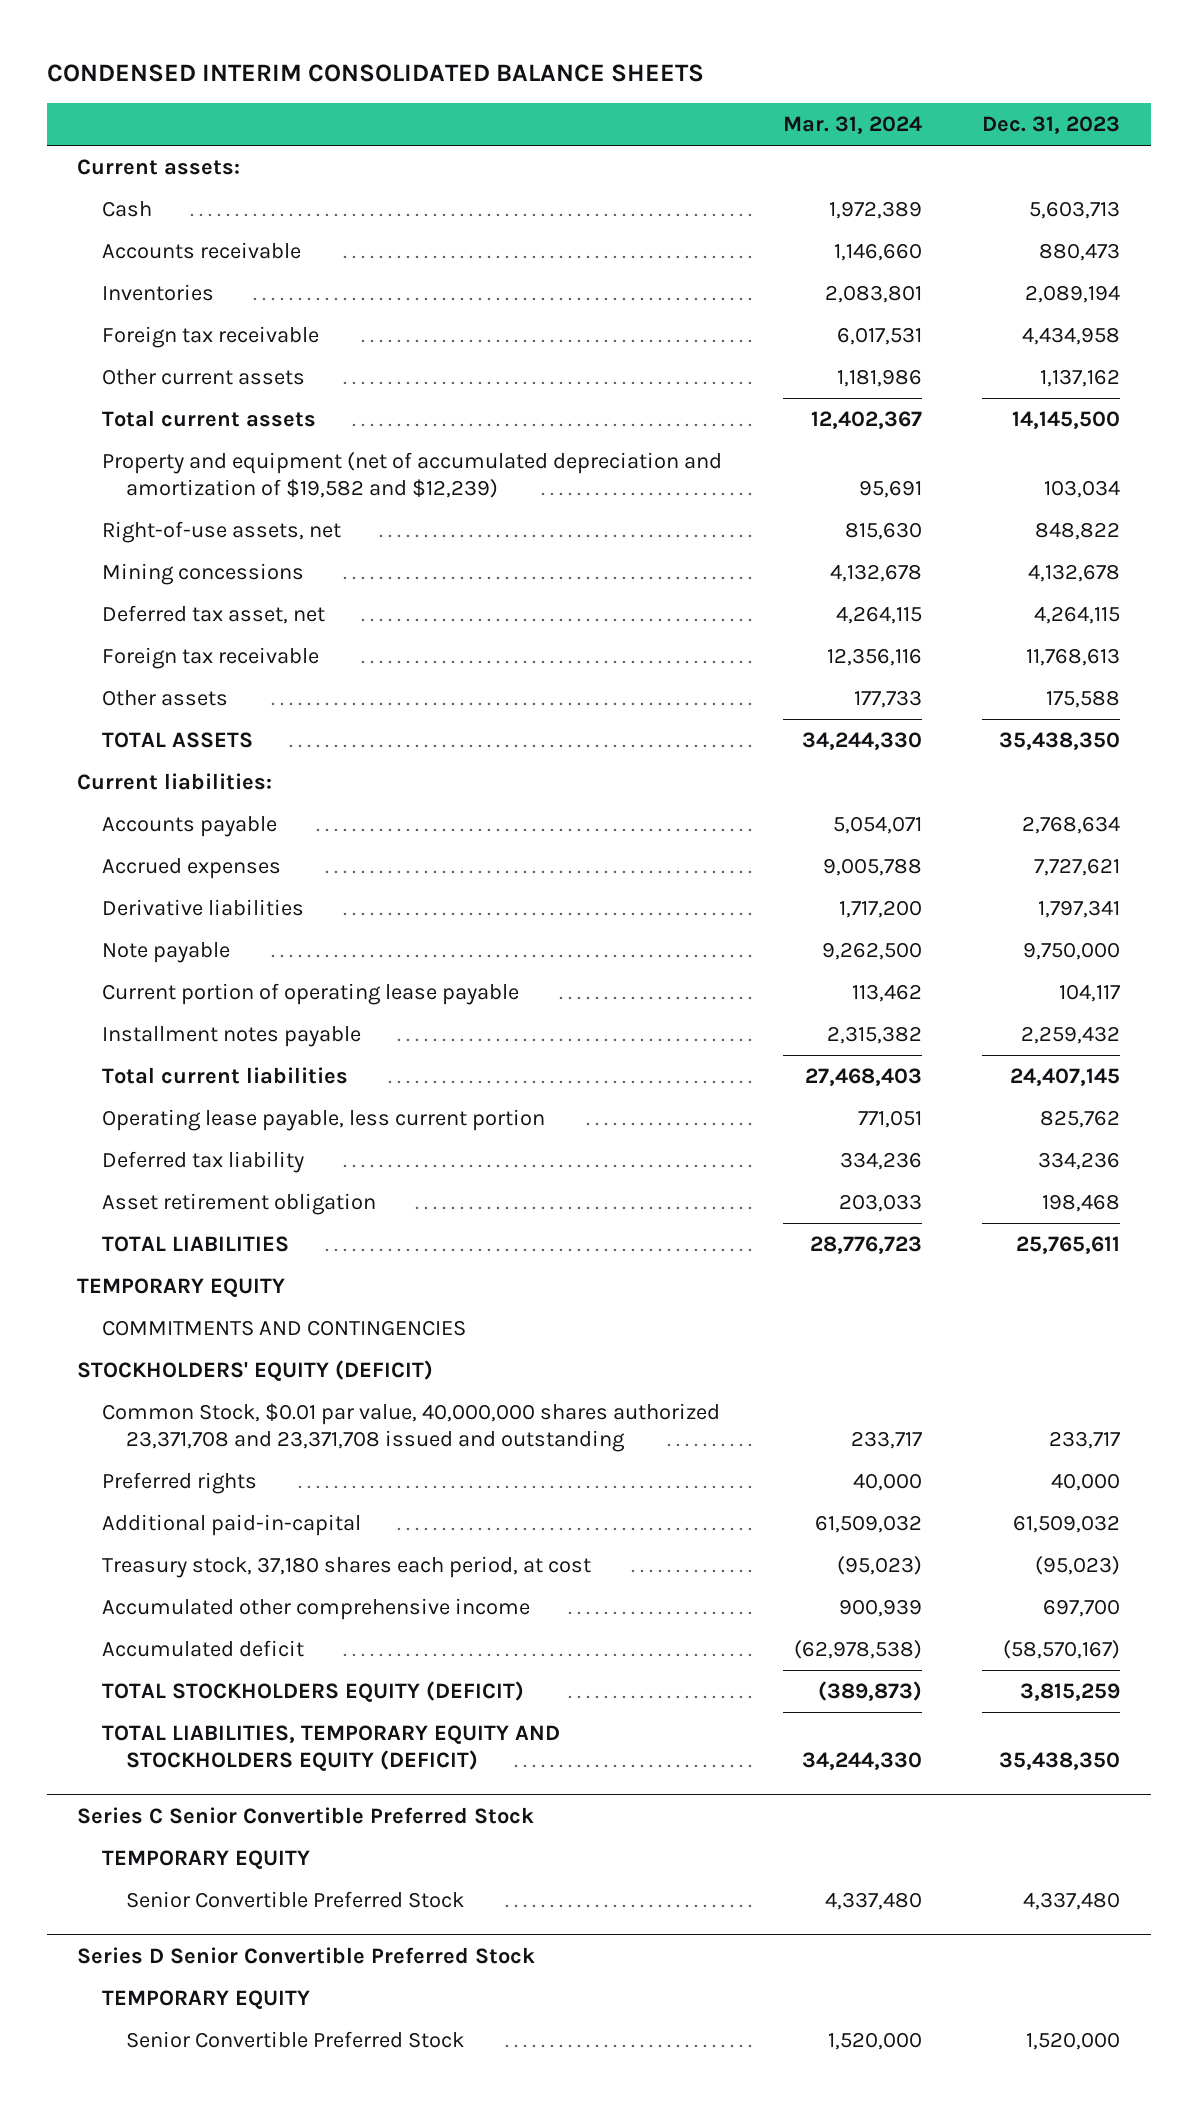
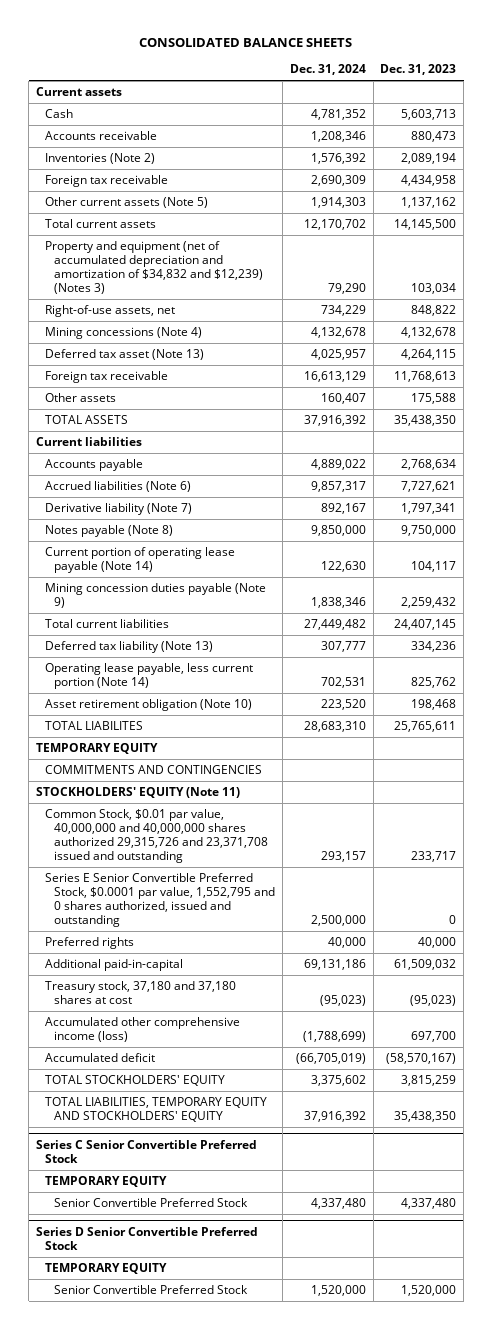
- CONDENSED INTERIM CONSOLIDATED BALANCE SHEETS
+ CONSOLIDATED BALANCE SHEETS
- | Mar. 31, 2024 | Dec. 31, 2023
+ | Dec. 31, 2024 | Dec. 31, 2023
- Current assets:
+ Current assets
- Inventories | 2,083,801 | 2,089,194
+ Inventories (Note 2) | 1,576,392 | 2,089,194
- Other current assets | 1,181,986 | 1,137,162
+ Other current assets (Note 5) | 1,914,303 | 1,137,162
- Property and equipment (net of accumulated depreciation and amortization of $19,582 and $12,239) | 95,691 | 103,034
+ Property and equipment (net of accumulated depreciation and amortization of $34,832 and $12,239) (Notes 3) | 79,290 | 103,034
- Mining concessions | 4,132,678 | 4,132,678
- Deferred tax asset, net | 4,264,115 | 4,264,115
+ Mining concessions (Note 4) | 4,132,678 | 4,132,678
+ Deferred tax asset (Note 13) | 4,025,957 | 4,264,115
- Current liabilities:
+ Current liabilities
- Accrued expenses | 9,005,788 | 7,727,621
- Derivative liabilities | 1,717,200 | 1,797,341
- Note payable | 9,262,500 | 9,750,000
- Current portion of operating lease payable | 113,462 | 104,117
- Installment notes payable | 2,315,382 | 2,259,432
+ Accrued liabilities (Note 6) | 9,857,317 | 7,727,621
+ Derivative liability (Note 7) | 892,167 | 1,797,341
+ Notes payable (Note 8) | 9,850,000 | 9,750,000
+ Current portion of operating lease payable (Note 14) | 122,630 | 104,117
+ Mining concession duties payable (Note 9) | 1,838,346 | 2,259,432
- Operating lease payable, less current portion | 771,051 | 825,762
- Deferred tax liability | 334,236 | 334,236
- Asset retirement obligation | 203,033 | 198,468
- TOTAL LIABILITIES | 28,776,723 | 25,765,611
+ Deferred tax liability (Note 13) | 307,777 | 334,236
+ Operating lease payable, less current portion (Note 14) | 702,531 | 825,762
+ Asset retirement obligation (Note 10) | 223,520 | 198,468
+ TOTAL LIABILITES | 28,683,310 | 25,765,611
- STOCKHOLDERS' EQUITY (DEFICIT)
- Common Stock, $0.01 par value, 40,000,000 shares authorized 23,371,708 and 23,371,708 issued and outstanding | 233,717 | 233,717
+ STOCKHOLDERS' EQUITY (Note 11)
+ Common Stock, $0.01 par value, 40,000,000 and 40,000,000 shares authorized 29,315,726 and 23,371,708 issued and outstanding | 293,157 | 233,717
+ Series E Senior Convertible Preferred Stock, $0.0001 par value, 1,552,795 and 0 shares authorized, issued and outstanding | 2,500,000 | 0
- Treasury stock, 37,180 shares each period, at cost | (95,023) | (95,023)
- Accumulated other comprehensive income | 900,939 | 697,700
+ Treasury stock, 37,180 and 37,180 shares at cost | (95,023) | (95,023)
+ Accumulated other comprehensive income (loss) | (1,788,699) | 697,700
- TOTAL STOCKHOLDERS EQUITY (DEFICIT) | (389,873) | 3,815,259
- TOTAL LIABILITIES, TEMPORARY EQUITY AND STOCKHOLDERS EQUITY (DEFICIT) | 34,244,330 | 35,438,350
+ TOTAL STOCKHOLDERS' EQUITY | 3,375,602 | 3,815,259
+ TOTAL LIABILITIES, TEMPORARY EQUITY AND STOCKHOLDERS' EQUITY | 37,916,392 | 35,438,350

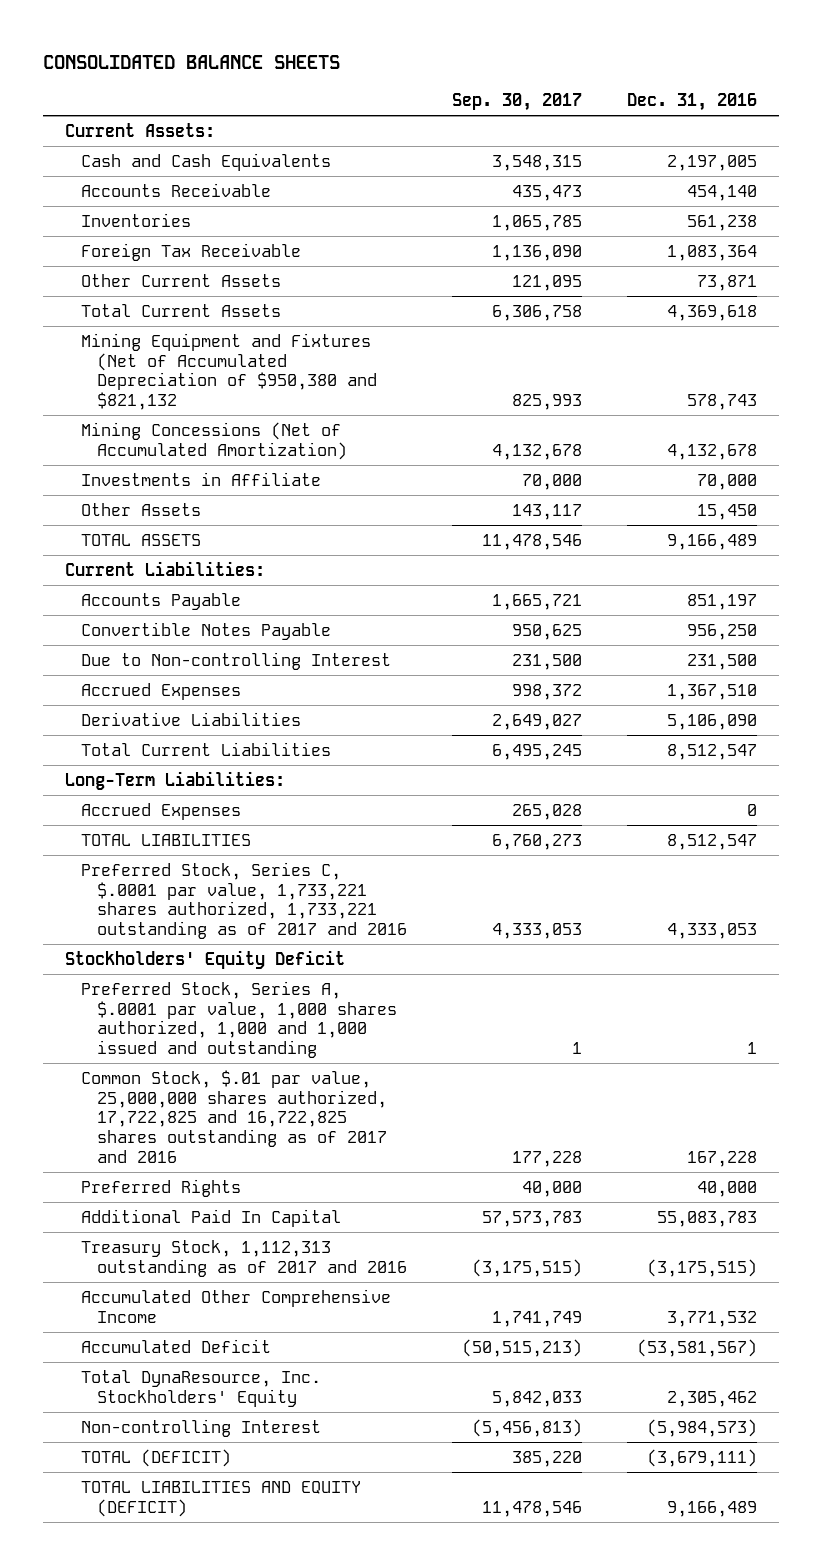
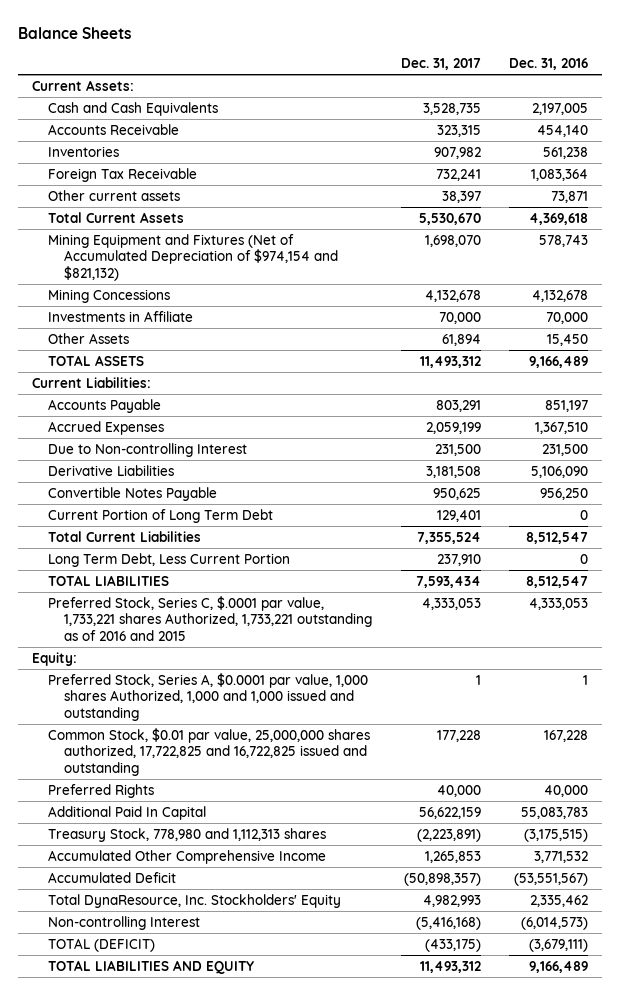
- CONSOLIDATED BALANCE SHEETS
+ Balance Sheets
- | Sep. 30, 2017 | Dec. 31, 2016
+ | Dec. 31, 2017 | Dec. 31, 2016
- Other Current Assets | 121,095 | 73,871
+ Other current assets | 38,397 | 73,871
- Mining Equipment and Fixtures (Net of Accumulated Depreciation of $950,380 and $821,132 | 825,993 | 578,743
- Mining Concessions (Net of Accumulated Amortization) | 4,132,678 | 4,132,678
+ Mining Equipment and Fixtures (Net of Accumulated Depreciation of $974,154 and $821,132) | 1,698,070 | 578,743
+ Mining Concessions | 4,132,678 | 4,132,678
moved down: Due to Non-controlling Interest | 231,500 | 231,500
moved down: Convertible Notes Payable | 950,625 | 956,250
+ Current Portion of Long Term Debt | 129,401 | 0
- Long-Term Liabilities:
- Accrued Expenses | 265,028 | 0
+ Long Term Debt, Less Current Portion | 237,910 | 0
- Preferred Stock, Series C, $.0001 par value, 1,733,221 shares authorized, 1,733,221 outstanding as of 2017 and 2016 | 4,333,053 | 4,333,053
- Stockholders' Equity Deficit
- Preferred Stock, Series A, $.0001 par value, 1,000 shares authorized, 1,000 and 1,000 issued and outstanding | 1 | 1
- Common Stock, $.01 par value, 25,000,000 shares authorized, 17,722,825 and 16,722,825 shares outstanding as of 2017 and 2016 | 177,228 | 167,228
+ Preferred Stock, Series C, $.0001 par value, 1,733,221 shares Authorized, 1,733,221 outstanding as of 2016 and 2015 | 4,333,053 | 4,333,053
+ Equity:
+ Preferred Stock, Series A, $0.0001 par value, 1,000 shares Authorized, 1,000 and 1,000 issued and outstanding | 1 | 1
+ Common Stock, $0.01 par value, 25,000,000 shares authorized, 17,722,825 and 16,722,825 issued and outstanding | 177,228 | 167,228
- Treasury Stock, 1,112,313 outstanding as of 2017 and 2016 | (3,175,515) | (3,175,515)
+ Treasury Stock, 778,980 and 1,112,313 shares | (2,223,891) | (3,175,515)
- Accumulated Deficit | (50,515,213) | (53,581,567)
- Total DynaResource, Inc. Stockholders' Equity | 5,842,033 | 2,305,462
- Non-controlling Interest | (5,456,813) | (5,984,573)
+ Accumulated Deficit | (50,898,357) | (53,551,567)
+ Total DynaResource, Inc. Stockholders' Equity | 4,982,993 | 2,335,462
+ Non-controlling Interest | (5,416,168) | (6,014,573)
- TOTAL LIABILITIES AND EQUITY (DEFICIT) | 11,478,546 | 9,166,489
+ TOTAL LIABILITIES AND EQUITY | 11,493,312 | 9,166,489

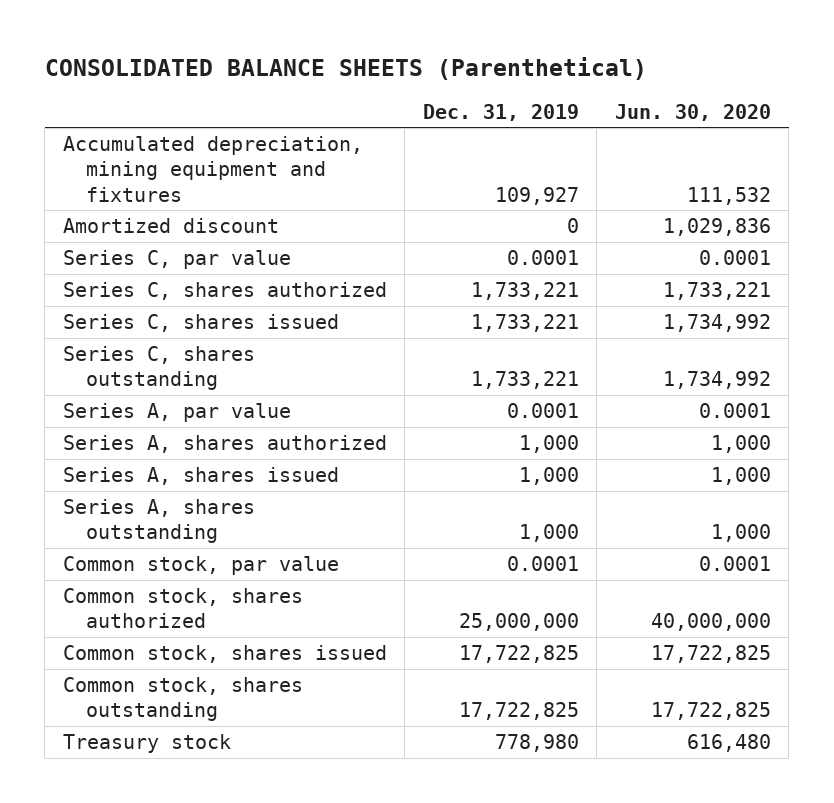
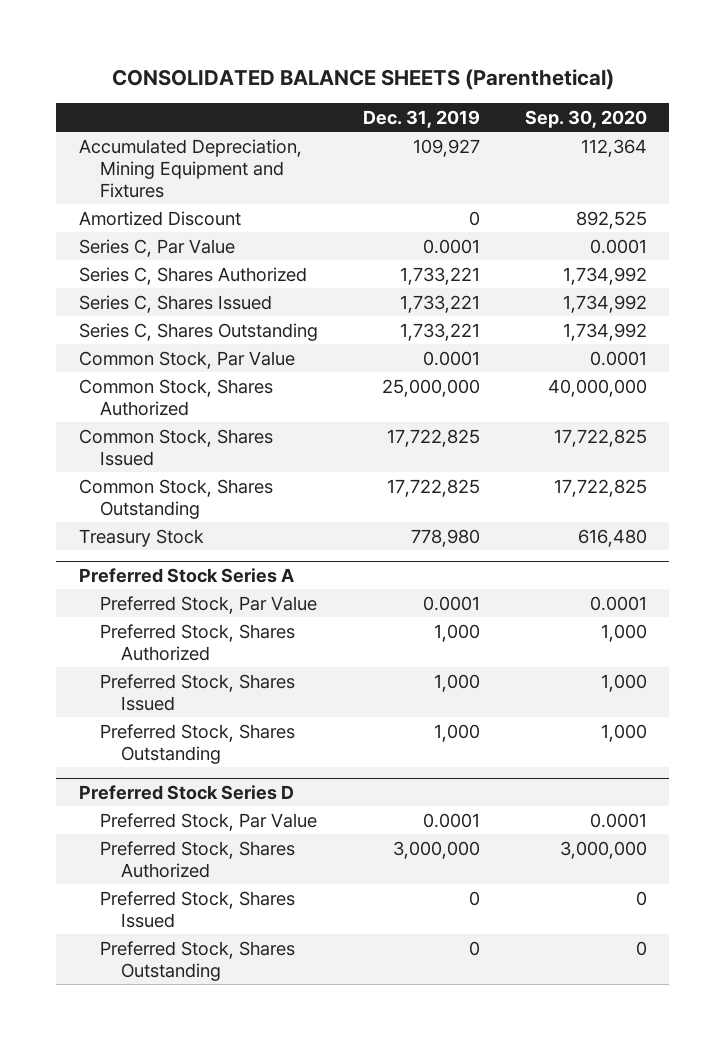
- | Dec. 31, 2019 | Jun. 30, 2020
+ | Dec. 31, 2019 | Sep. 30, 2020
- Accumulated depreciation, mining equipment and fixtures | 109,927 | 111,532
- Amortized discount | 0 | 1,029,836
- Series C, par value | 0.0001 | 0.0001
- Series C, shares authorized | 1,733,221 | 1,733,221
- Series C, shares issued | 1,733,221 | 1,734,992
- Series C, shares outstanding | 1,733,221 | 1,734,992
- Series A, par value | 0.0001 | 0.0001
- Series A, shares authorized | 1,000 | 1,000
- Series A, shares issued | 1,000 | 1,000
- Series A, shares outstanding | 1,000 | 1,000
- Common stock, par value | 0.0001 | 0.0001
- Common stock, shares authorized | 25,000,000 | 40,000,000
- Common stock, shares issued | 17,722,825 | 17,722,825
- Common stock, shares outstanding | 17,722,825 | 17,722,825
- Treasury stock | 778,980 | 616,480
+ Accumulated Depreciation, Mining Equipment and Fixtures | 109,927 | 112,364
+ Amortized Discount | 0 | 892,525
+ Series C, Par Value | 0.0001 | 0.0001
+ Series C, Shares Authorized | 1,733,221 | 1,734,992
+ Series C, Shares Issued | 1,733,221 | 1,734,992
+ Series C, Shares Outstanding | 1,733,221 | 1,734,992
+ Common Stock, Par Value | 0.0001 | 0.0001
+ Common Stock, Shares Authorized | 25,000,000 | 40,000,000
+ Common Stock, Shares Issued | 17,722,825 | 17,722,825
+ Common Stock, Shares Outstanding | 17,722,825 | 17,722,825
+ Treasury Stock | 778,980 | 616,480
+ Preferred Stock Series A
+ Preferred Stock, Par Value | 0.0001 | 0.0001
+ Preferred Stock, Shares Authorized | 1,000 | 1,000
+ Preferred Stock, Shares Issued | 1,000 | 1,000
+ Preferred Stock, Shares Outstanding | 1,000 | 1,000
+ Preferred Stock Series D
+ Preferred Stock, Par Value | 0.0001 | 0.0001
+ Preferred Stock, Shares Authorized | 3,000,000 | 3,000,000
+ Preferred Stock, Shares Issued | 0 | 0
+ Preferred Stock, Shares Outstanding | 0 | 0

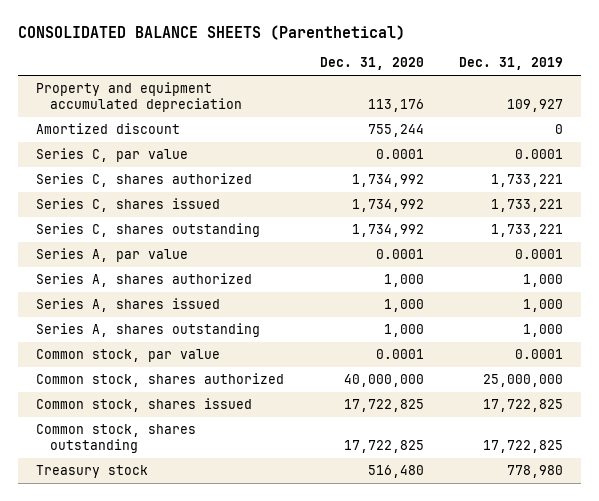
- | Dec. 31, 2019 | Sep. 30, 2020
+ | Dec. 31, 2020 | Dec. 31, 2019
- Accumulated Depreciation, Mining Equipment and Fixtures | 109,927 | 112,364
- Amortized Discount | 0 | 892,525
- Series C, Par Value | 0.0001 | 0.0001
- Series C, Shares Authorized | 1,733,221 | 1,734,992
- Series C, Shares Issued | 1,733,221 | 1,734,992
- Series C, Shares Outstanding | 1,733,221 | 1,734,992
- Common Stock, Par Value | 0.0001 | 0.0001
- Common Stock, Shares Authorized | 25,000,000 | 40,000,000
- Common Stock, Shares Issued | 17,722,825 | 17,722,825
- Common Stock, Shares Outstanding | 17,722,825 | 17,722,825
- Treasury Stock | 778,980 | 616,480
- Preferred Stock Series A
- Preferred Stock, Par Value | 0.0001 | 0.0001
- Preferred Stock, Shares Authorized | 1,000 | 1,000
- Preferred Stock, Shares Issued | 1,000 | 1,000
- Preferred Stock, Shares Outstanding | 1,000 | 1,000
- Preferred Stock Series D
- Preferred Stock, Par Value | 0.0001 | 0.0001
- Preferred Stock, Shares Authorized | 3,000,000 | 3,000,000
- Preferred Stock, Shares Issued | 0 | 0
- Preferred Stock, Shares Outstanding | 0 | 0
+ Property and equipment accumulated depreciation | 113,176 | 109,927
+ Amortized discount | 755,244 | 0
+ Series C, par value | 0.0001 | 0.0001
+ Series C, shares authorized | 1,734,992 | 1,733,221
+ Series C, shares issued | 1,734,992 | 1,733,221
+ Series C, shares outstanding | 1,734,992 | 1,733,221
+ Series A, par value | 0.0001 | 0.0001
+ Series A, shares authorized | 1,000 | 1,000
+ Series A, shares issued | 1,000 | 1,000
+ Series A, shares outstanding | 1,000 | 1,000
+ Common stock, par value | 0.0001 | 0.0001
+ Common stock, shares authorized | 40,000,000 | 25,000,000
+ Common stock, shares issued | 17,722,825 | 17,722,825
+ Common stock, shares outstanding | 17,722,825 | 17,722,825
+ Treasury stock | 516,480 | 778,980

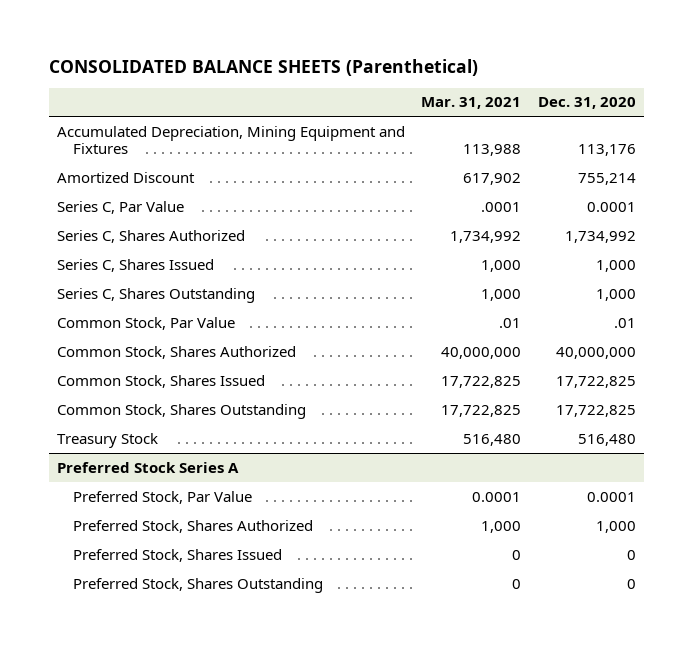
- | Dec. 31, 2020 | Dec. 31, 2019
+ | Mar. 31, 2021 | Dec. 31, 2020
- Property and equipment accumulated depreciation | 113,176 | 109,927
- Amortized discount | 755,244 | 0
- Series C, par value | 0.0001 | 0.0001
- Series C, shares authorized | 1,734,992 | 1,733,221
- Series C, shares issued | 1,734,992 | 1,733,221
- Series C, shares outstanding | 1,734,992 | 1,733,221
- Series A, par value | 0.0001 | 0.0001
- Series A, shares authorized | 1,000 | 1,000
- Series A, shares issued | 1,000 | 1,000
- Series A, shares outstanding | 1,000 | 1,000
- Common stock, par value | 0.0001 | 0.0001
- Common stock, shares authorized | 40,000,000 | 25,000,000
- Common stock, shares issued | 17,722,825 | 17,722,825
- Common stock, shares outstanding | 17,722,825 | 17,722,825
- Treasury stock | 516,480 | 778,980
+ Accumulated Depreciation, Mining Equipment and Fixtures | 113,988 | 113,176
+ Amortized Discount | 617,902 | 755,214
+ Series C, Par Value | .0001 | 0.0001
+ Series C, Shares Authorized | 1,734,992 | 1,734,992
+ Series C, Shares Issued | 1,000 | 1,000
+ Series C, Shares Outstanding | 1,000 | 1,000
+ Common Stock, Par Value | .01 | .01
+ Common Stock, Shares Authorized | 40,000,000 | 40,000,000
+ Common Stock, Shares Issued | 17,722,825 | 17,722,825
+ Common Stock, Shares Outstanding | 17,722,825 | 17,722,825
+ Treasury Stock | 516,480 | 516,480
+ Preferred Stock Series A
+ Preferred Stock, Par Value | 0.0001 | 0.0001
+ Preferred Stock, Shares Authorized | 1,000 | 1,000
+ Preferred Stock, Shares Issued | 0 | 0
+ Preferred Stock, Shares Outstanding | 0 | 0

